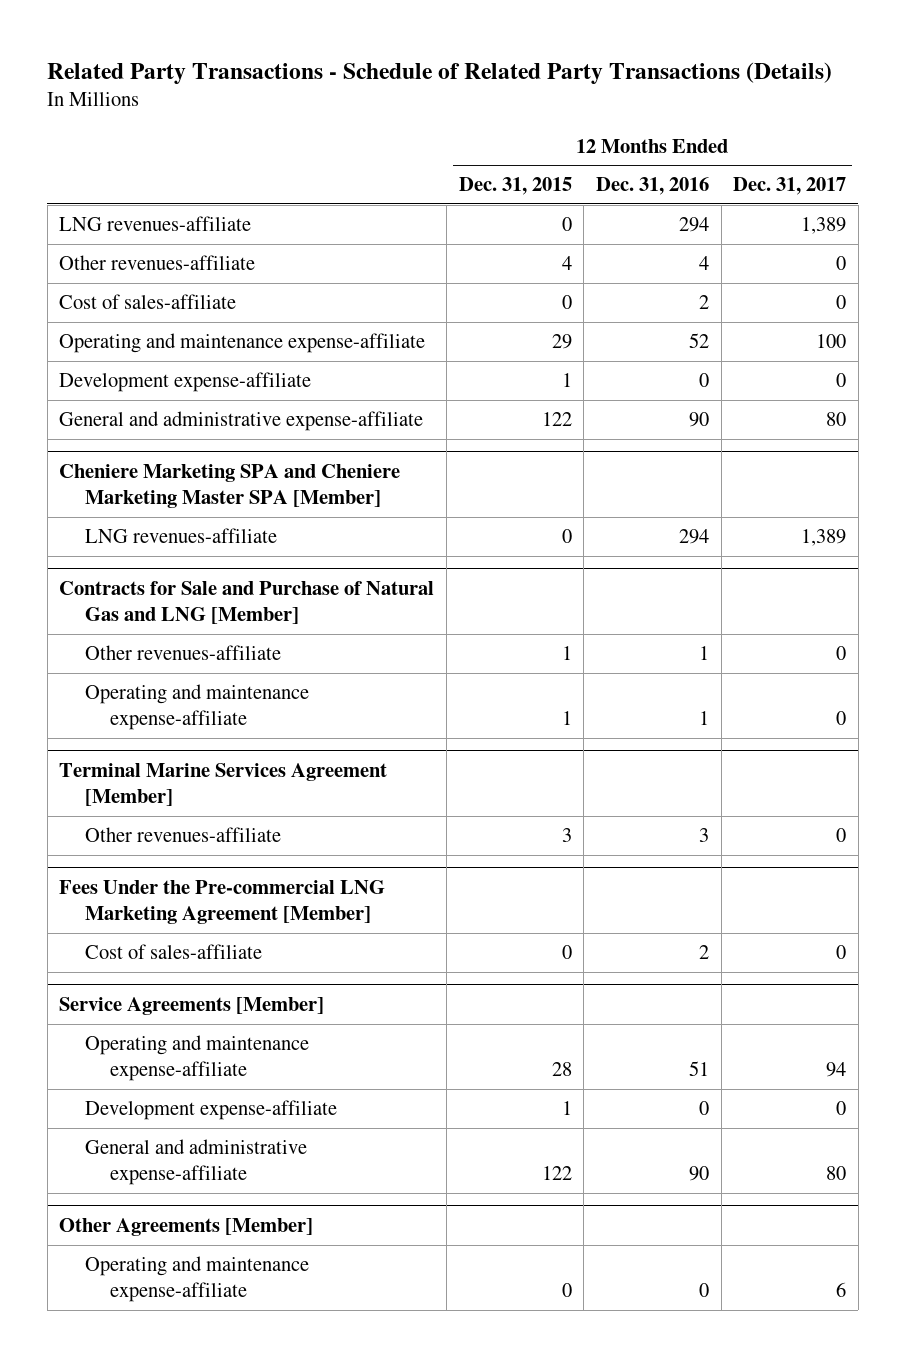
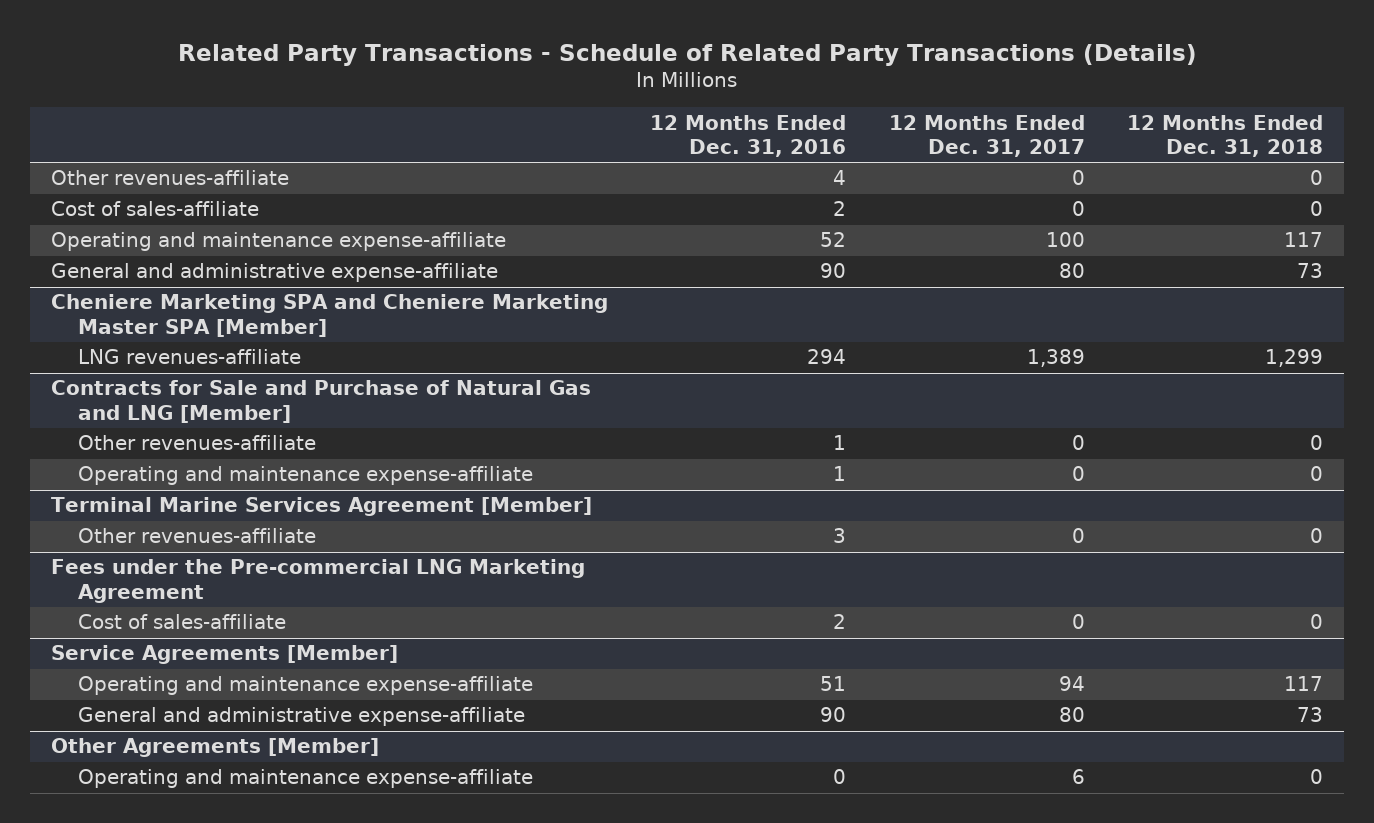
- | 12 Months Ended Dec. 31, 2015 | 12 Months Ended Dec. 31, 2016 | 12 Months Ended Dec. 31, 2017
+ | 12 Months Ended Dec. 31, 2016 | 12 Months Ended Dec. 31, 2017 | 12 Months Ended Dec. 31, 2018
- LNG revenues-affiliate | 0 | 294 | 1,389
- Development expense-affiliate | 1 | 0 | 0
- Fees Under the Pre-commercial LNG Marketing Agreement [Member]
+ Fees under the Pre-commercial LNG Marketing Agreement
@ Service Agreements [Member]
- Development expense-affiliate | 1 | 0 | 0

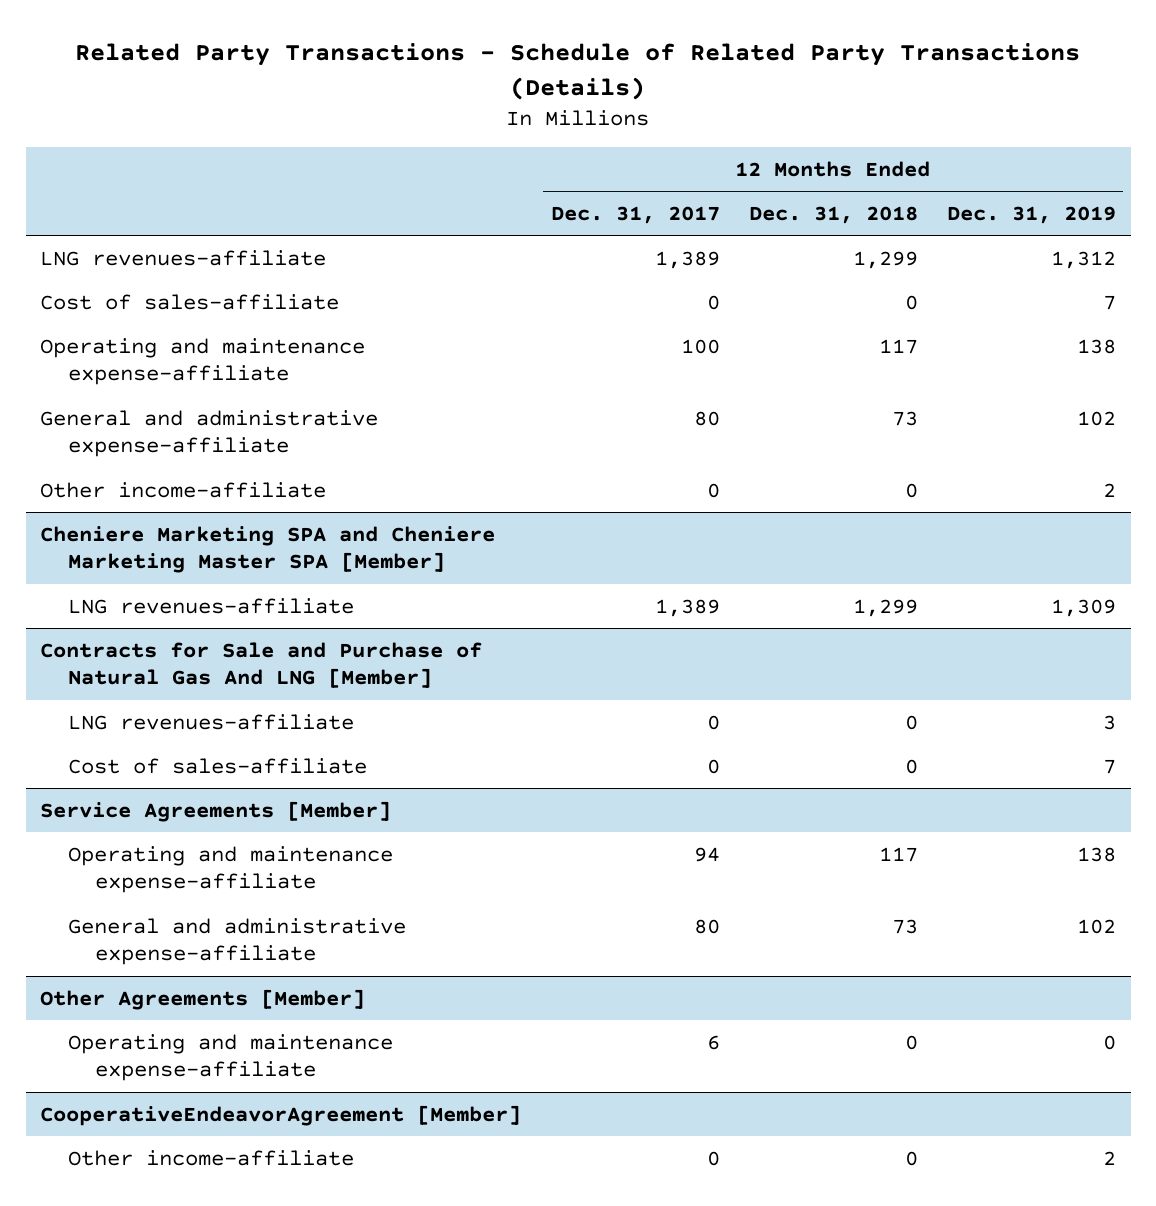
- | 12 Months Ended Dec. 31, 2016 | 12 Months Ended Dec. 31, 2017 | 12 Months Ended Dec. 31, 2018
+ | 12 Months Ended Dec. 31, 2017 | 12 Months Ended Dec. 31, 2018 | 12 Months Ended Dec. 31, 2019
- Other revenues-affiliate | 4 | 0 | 0
+ LNG revenues-affiliate | 1,389 | 1,299 | 1,312
+ Other income-affiliate | 0 | 0 | 2
- Contracts for Sale and Purchase of Natural Gas and LNG [Member]
- Other revenues-affiliate | 1 | 0 | 0
- Operating and maintenance expense-affiliate | 1 | 0 | 0
- Terminal Marine Services Agreement [Member]
- Other revenues-affiliate | 3 | 0 | 0
- Fees under the Pre-commercial LNG Marketing Agreement
+ Contracts for Sale and Purchase of Natural Gas And LNG [Member]
+ LNG revenues-affiliate | 0 | 0 | 3
+ CooperativeEndeavorAgreement [Member]
+ Other income-affiliate | 0 | 0 | 2

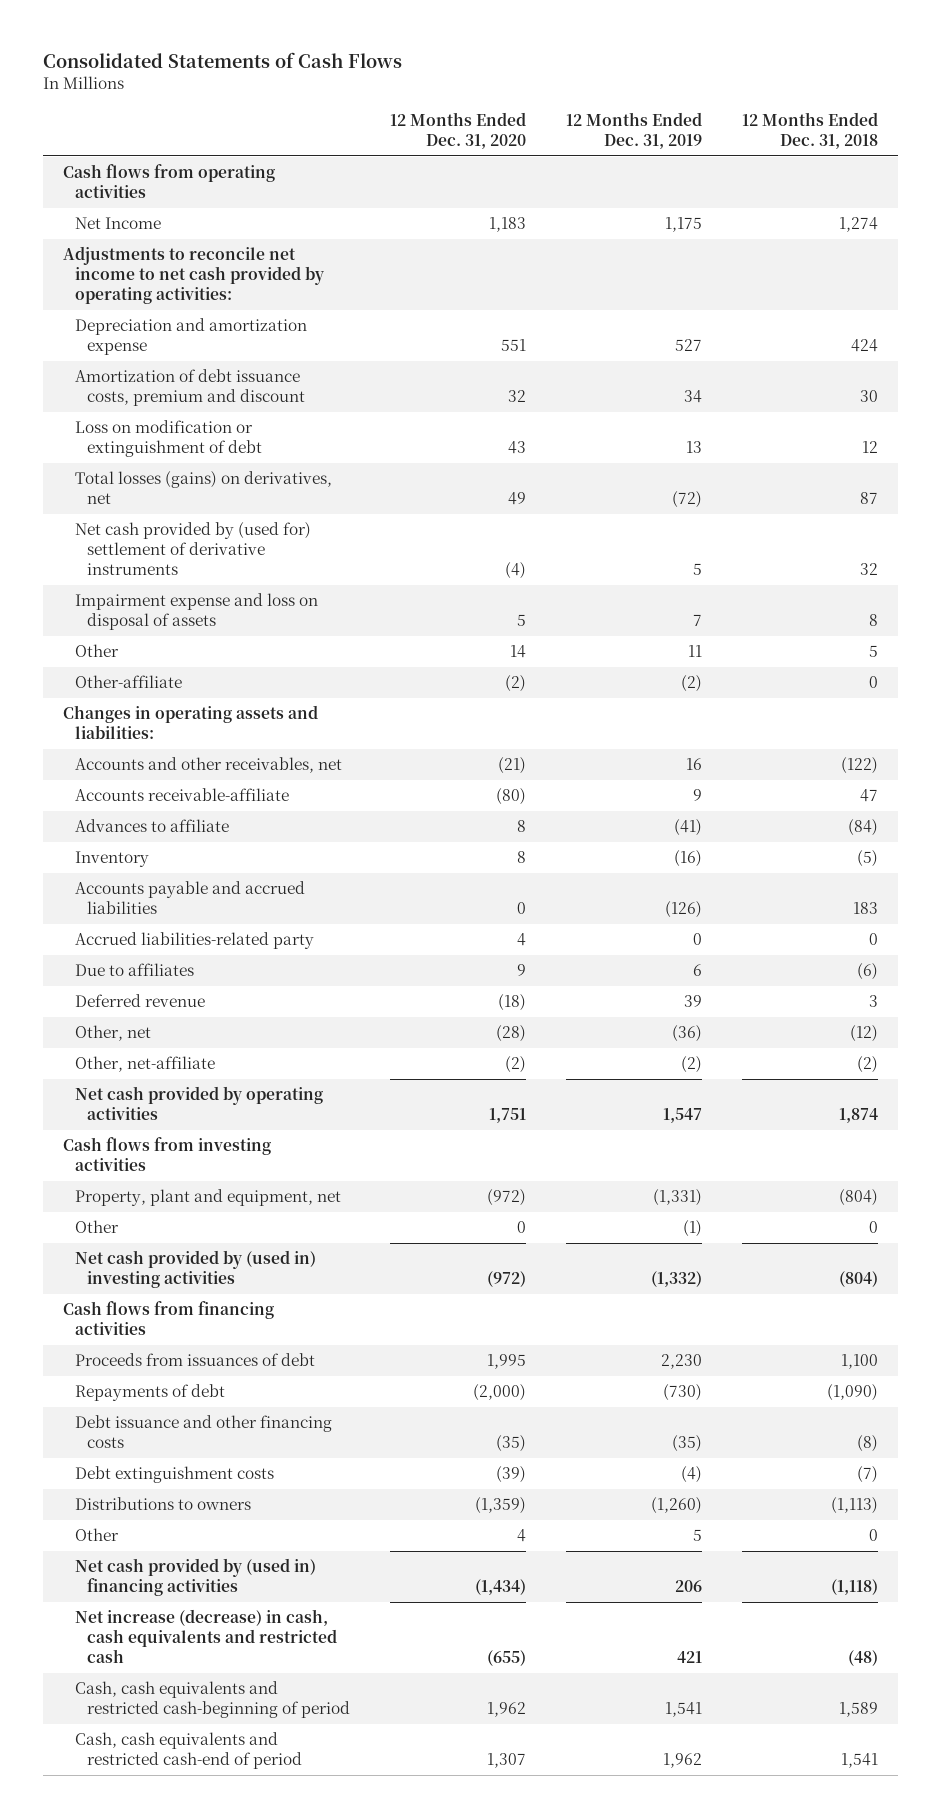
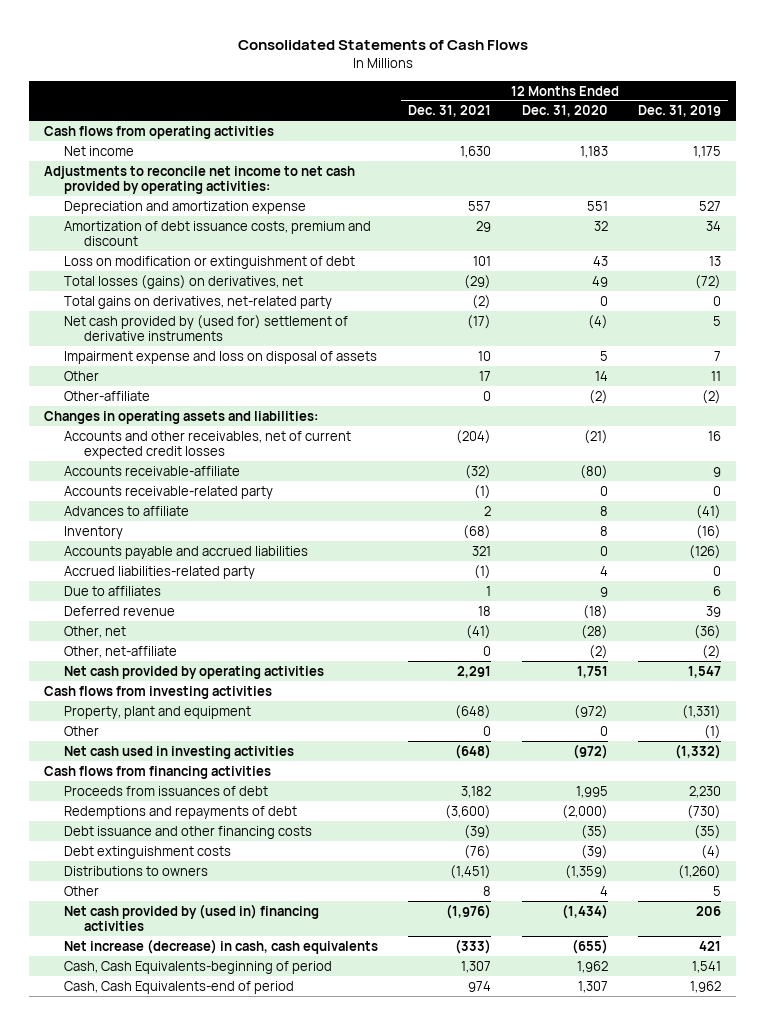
- | 12 Months Ended Dec. 31, 2020 | 12 Months Ended Dec. 31, 2019 | 12 Months Ended Dec. 31, 2018
+ | 12 Months Ended Dec. 31, 2021 | 12 Months Ended Dec. 31, 2020 | 12 Months Ended Dec. 31, 2019
- Net Income | 1,183 | 1,175 | 1,274
+ Net income | 1,630 | 1,183 | 1,175
+ Total gains on derivatives, net-related party | (2) | 0 | 0
- Accounts and other receivables, net | (21) | 16 | (122)
+ Accounts and other receivables, net of current expected credit losses | (204) | (21) | 16
+ Accounts receivable-related party | (1) | 0 | 0
- Property, plant and equipment, net | (972) | (1,331) | (804)
+ Property, plant and equipment | (648) | (972) | (1,331)
- Net cash provided by (used in) investing activities | (972) | (1,332) | (804)
+ Net cash used in investing activities | (648) | (972) | (1,332)
- Repayments of debt | (2,000) | (730) | (1,090)
+ Redemptions and repayments of debt | (3,600) | (2,000) | (730)
- Net increase (decrease) in cash, cash equivalents and restricted cash | (655) | 421 | (48)
- Cash, cash equivalents and restricted cash-beginning of period | 1,962 | 1,541 | 1,589
- Cash, cash equivalents and restricted cash-end of period | 1,307 | 1,962 | 1,541
+ Net increase (decrease) in cash, cash equivalents | (333) | (655) | 421
+ Cash, Cash Equivalents-beginning of period | 1,307 | 1,962 | 1,541
+ Cash, Cash Equivalents-end of period | 974 | 1,307 | 1,962

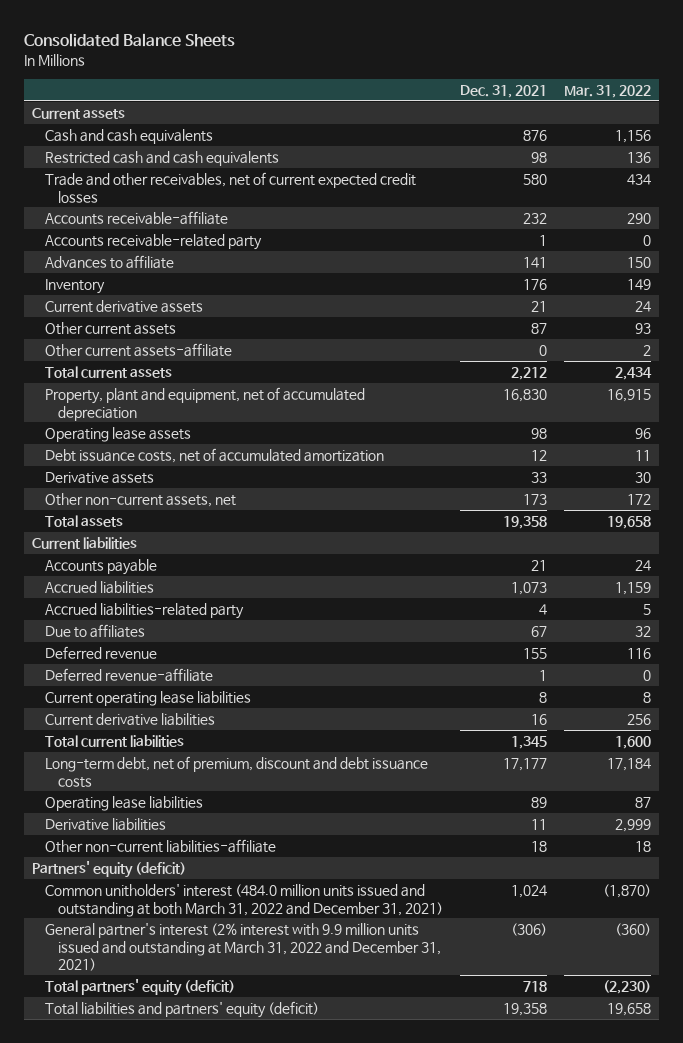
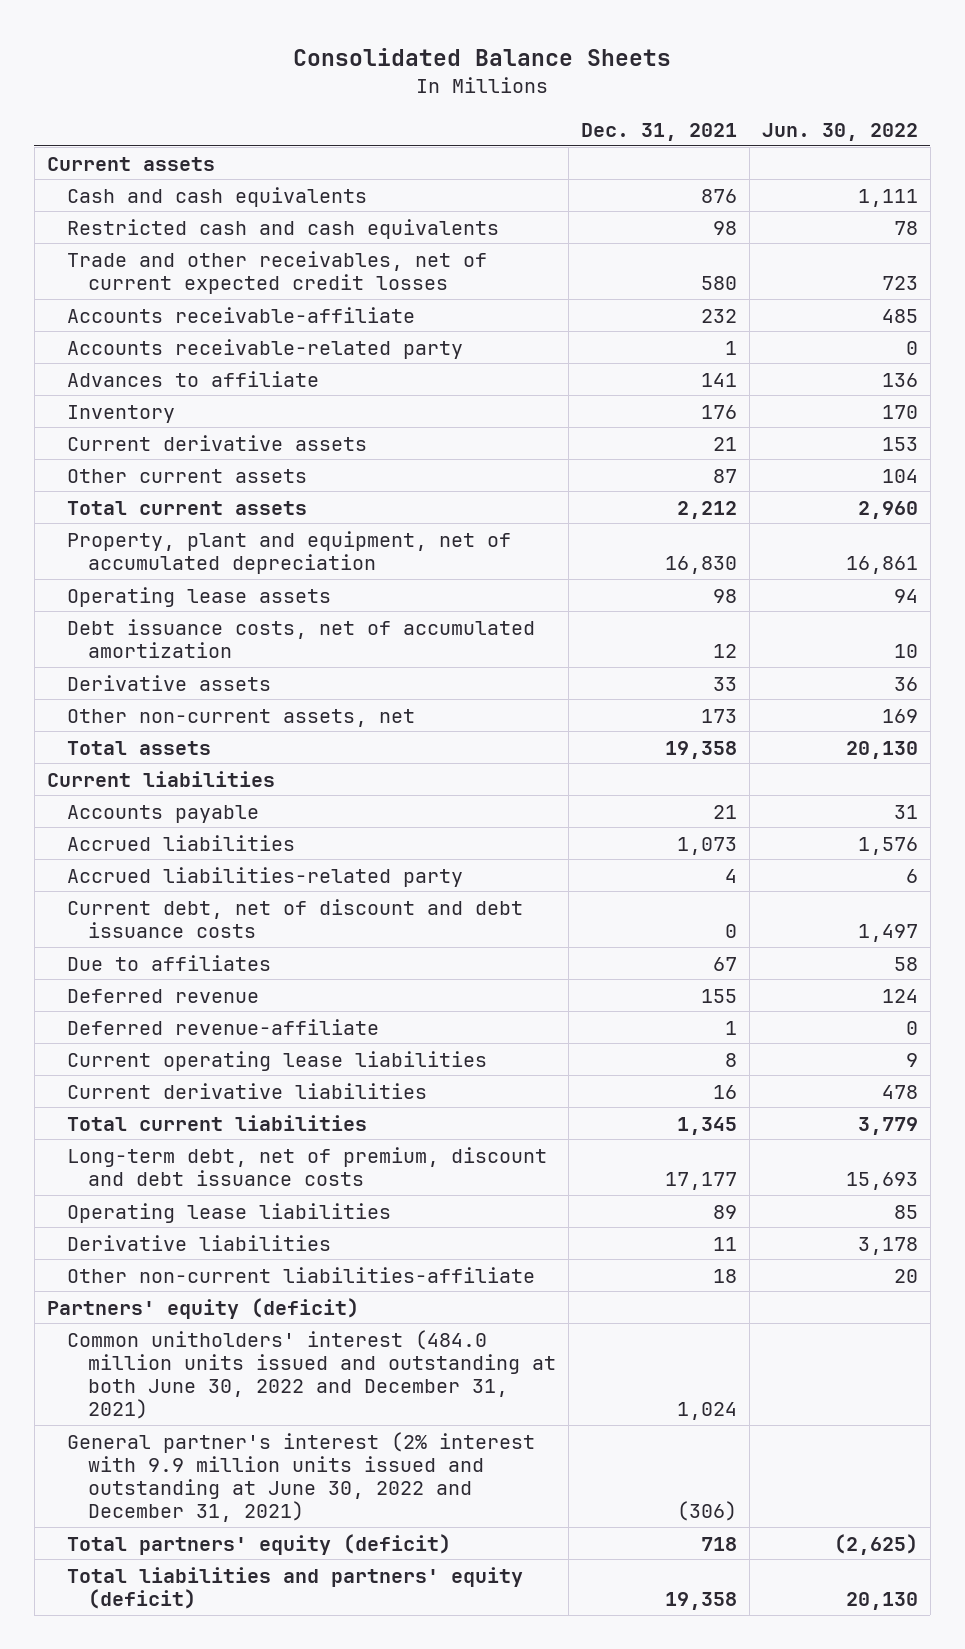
- | Dec. 31, 2021 | Mar. 31, 2022
+ | Dec. 31, 2021 | Jun. 30, 2022
- Other current assets-affiliate | 0 | 2
+ Current debt, net of discount and debt issuance costs | 0 | 1,497
- Common unitholders' interest (484.0 million units issued and outstanding at both March 31, 2022 and December 31, 2021) | 1,024 | (1,870)
- General partner's interest (2% interest with 9.9 million units issued and outstanding at March 31, 2022 and December 31, 2021) | (306) | (360)
+ Common unitholders' interest (484.0 million units issued and outstanding at both June 30, 2022 and December 31, 2021) | 1,024 |
+ General partner's interest (2% interest with 9.9 million units issued and outstanding at June 30, 2022 and December 31, 2021) | (306) |

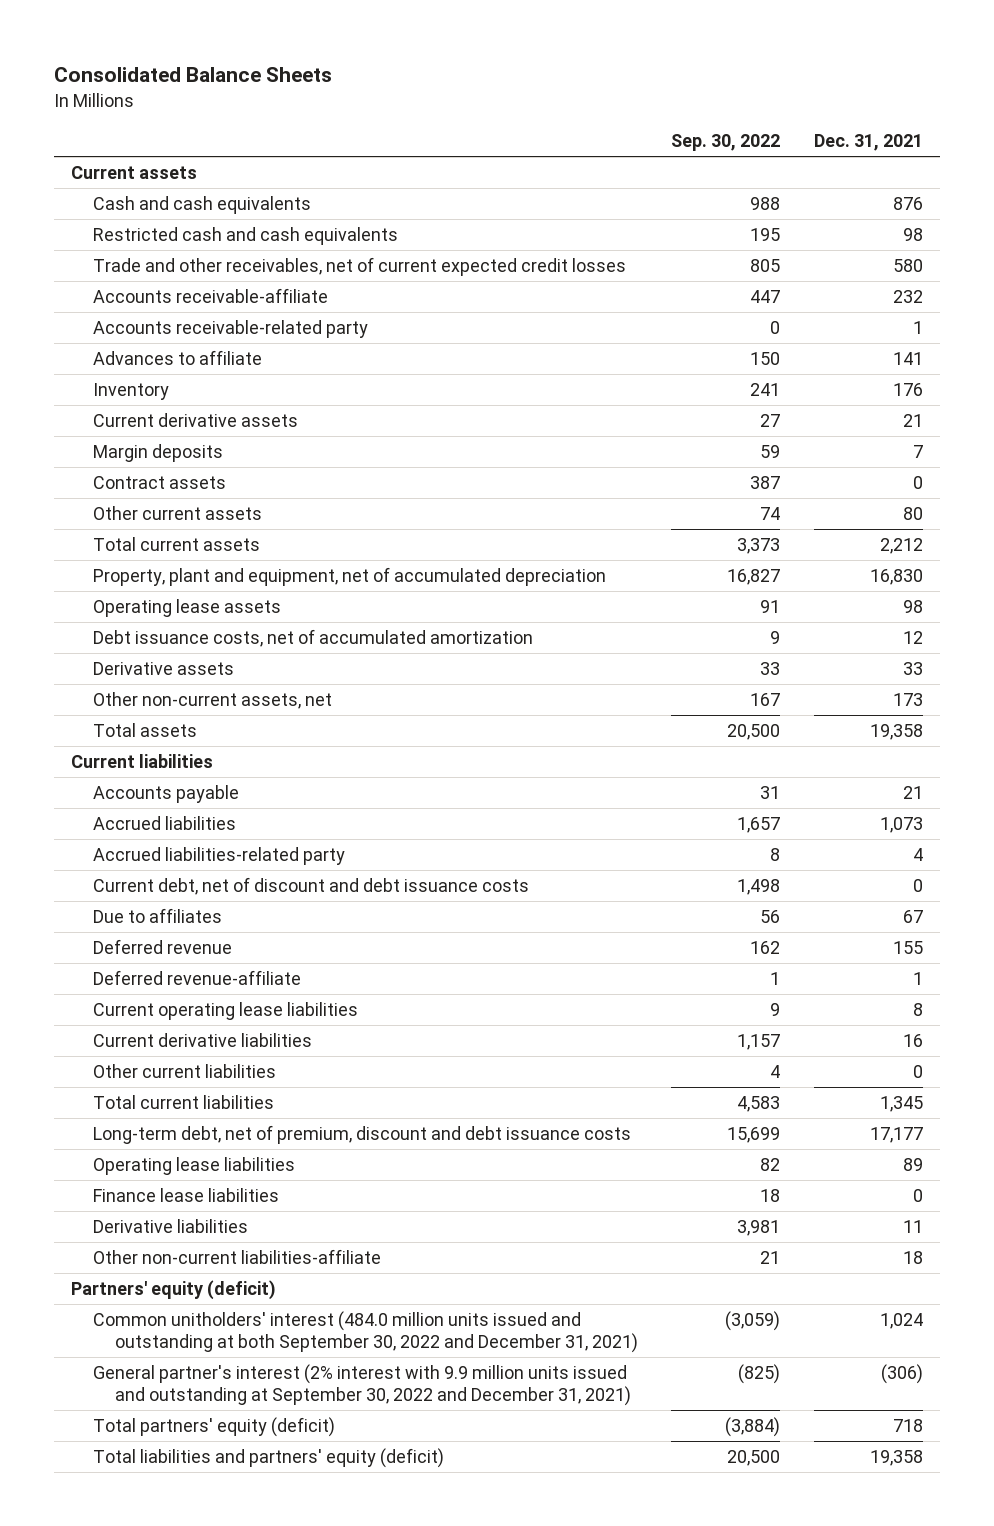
- | Dec. 31, 2021 | Jun. 30, 2022
+ | Sep. 30, 2022 | Dec. 31, 2021
- Other current assets | 87 | 104
+ Margin deposits | 59 | 7
+ Contract assets | 387 | 0
+ Other current assets | 74 | 80
+ Other current liabilities | 4 | 0
+ Finance lease liabilities | 18 | 0
- Common unitholders' interest (484.0 million units issued and outstanding at both June 30, 2022 and December 31, 2021) | 1,024 |
- General partner's interest (2% interest with 9.9 million units issued and outstanding at June 30, 2022 and December 31, 2021) | (306) |
+ Common unitholders' interest (484.0 million units issued and outstanding at both September 30, 2022 and December 31, 2021) | (3,059) | 1,024
+ General partner's interest (2% interest with 9.9 million units issued and outstanding at September 30, 2022 and December 31, 2021) | (825) | (306)

